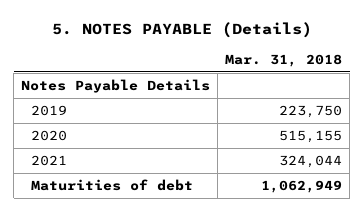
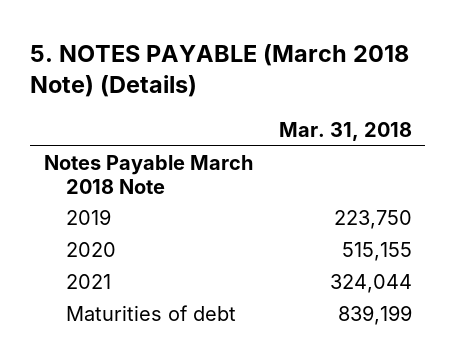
- 5. NOTES PAYABLE (Details)
+ 5. NOTES PAYABLE (March 2018 Note) (Details)
- Notes Payable Details
+ Notes Payable March 2018 Note
- Maturities of debt | 1,062,949
+ Maturities of debt | 839,199

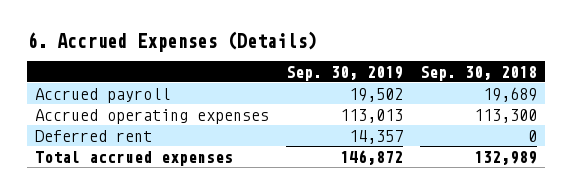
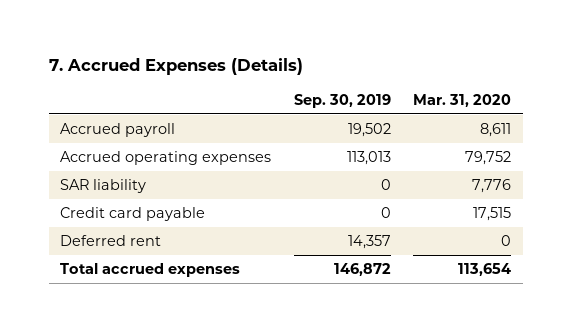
- 6. Accrued Expenses (Details)
+ 7. Accrued Expenses (Details)
- | Sep. 30, 2019 | Sep. 30, 2018
+ | Sep. 30, 2019 | Mar. 31, 2020
+ SAR liability | 0 | 7,776
+ Credit card payable | 0 | 17,515

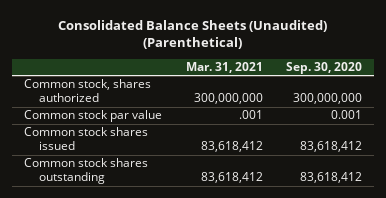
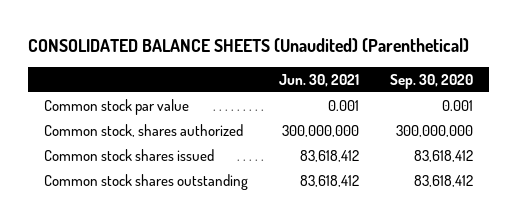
- Consolidated Balance Sheets (Unaudited) (Parenthetical)
+ CONSOLIDATED BALANCE SHEETS (Unaudited) (Parenthetical)
- | Mar. 31, 2021 | Sep. 30, 2020
+ | Jun. 30, 2021 | Sep. 30, 2020
moved down: Common stock, shares authorized | 300,000,000 | 300,000,000

